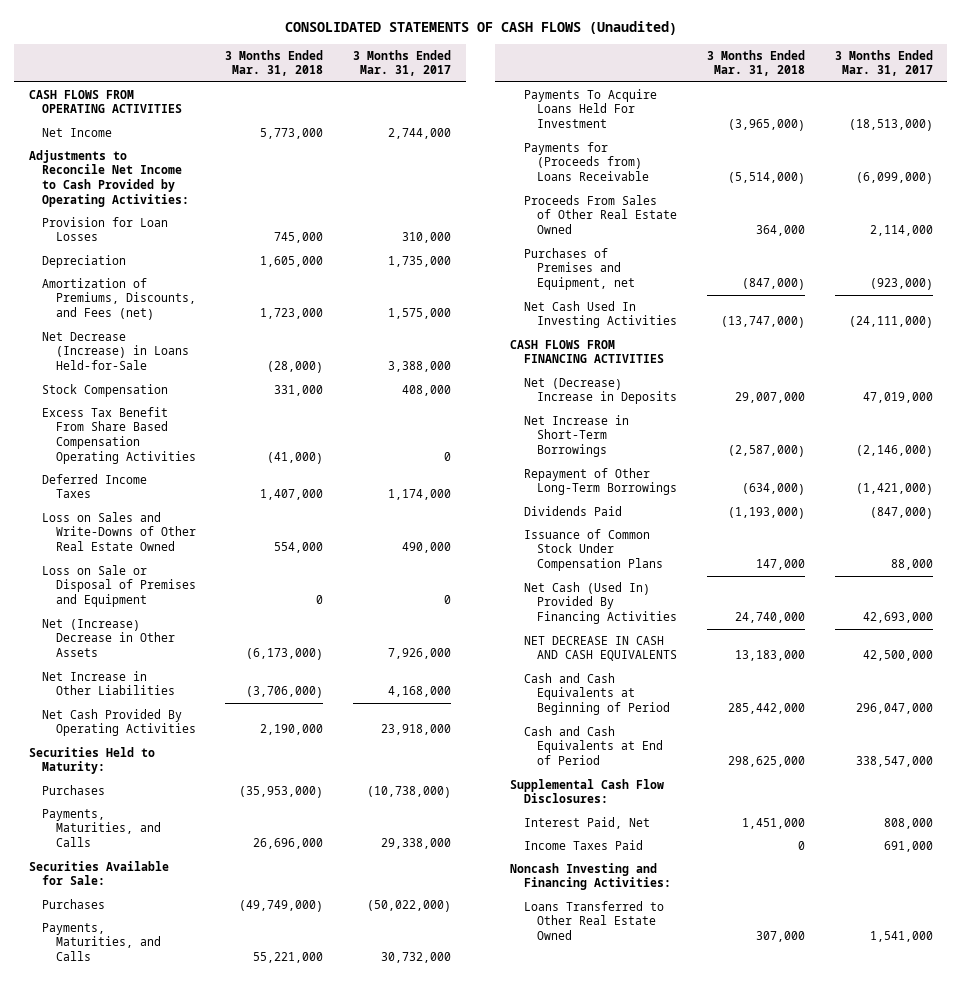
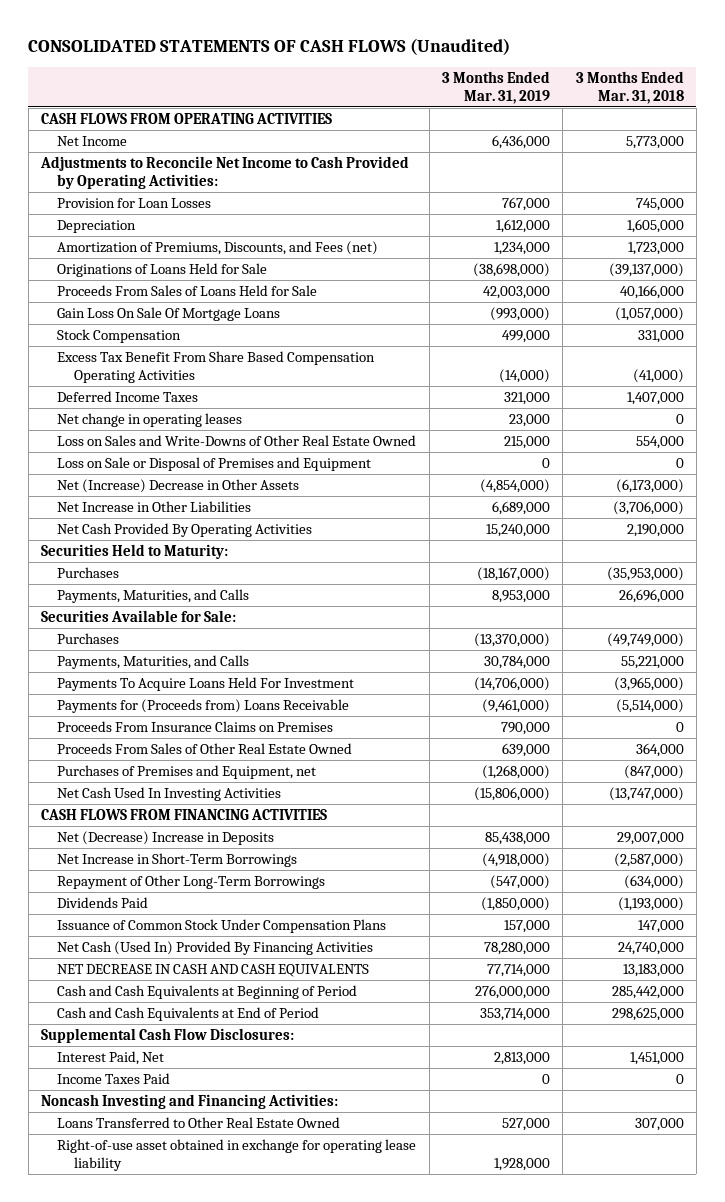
- | 3 Months Ended Mar. 31, 2018 | 3 Months Ended Mar. 31, 2017
+ | 3 Months Ended Mar. 31, 2019 | 3 Months Ended Mar. 31, 2018
- Net Decrease (Increase) in Loans Held-for-Sale | (28,000) | 3,388,000
+ Originations of Loans Held for Sale | (38,698,000) | (39,137,000)
+ Proceeds From Sales of Loans Held for Sale | 42,003,000 | 40,166,000
+ Gain Loss On Sale Of Mortgage Loans | (993,000) | (1,057,000)
+ Net change in operating leases | 23,000 | 0
+ Proceeds From Insurance Claims on Premises | 790,000 | 0
+ Right-of-use asset obtained in exchange for operating lease liability | 1,928,000 |

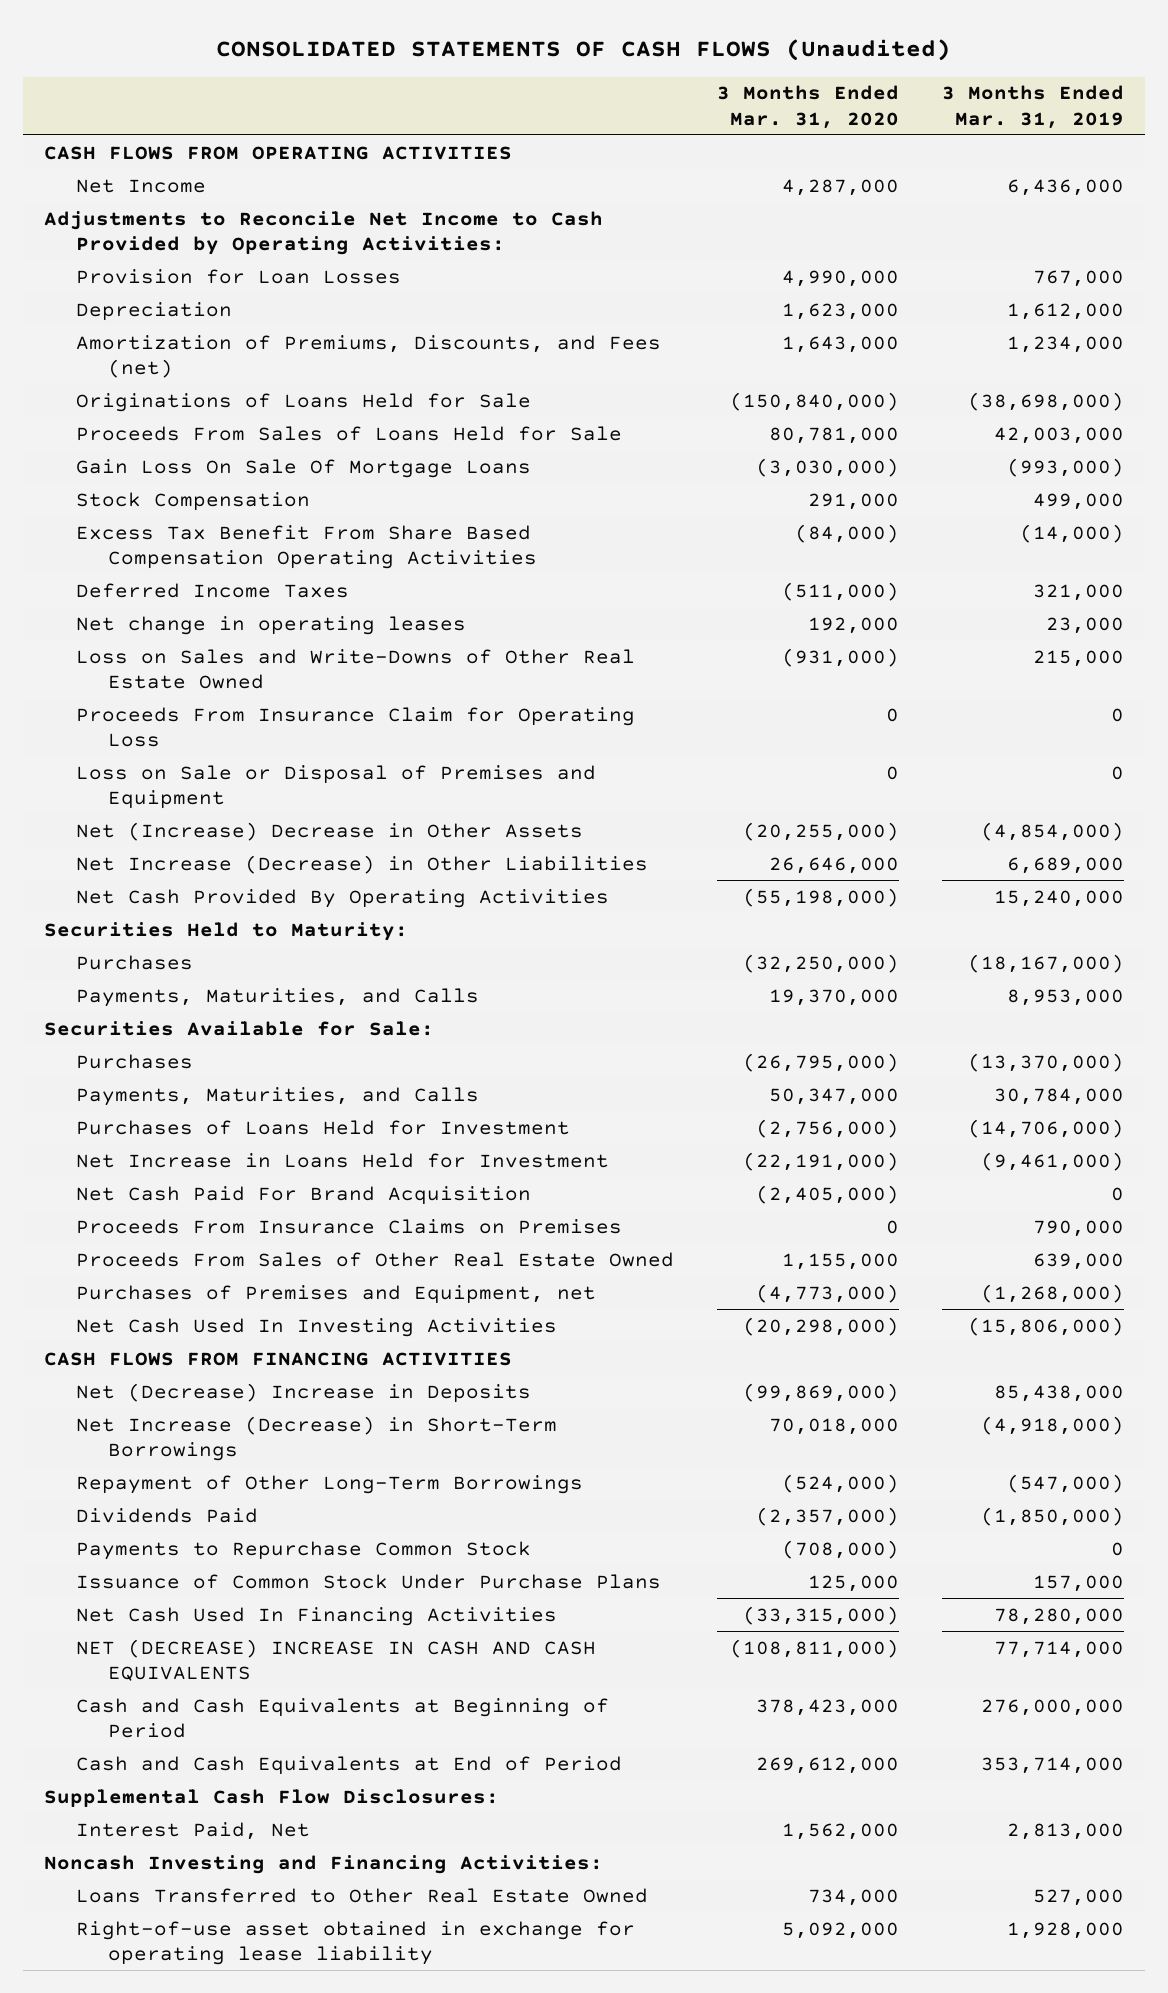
- | 3 Months Ended Mar. 31, 2019 | 3 Months Ended Mar. 31, 2018
+ | 3 Months Ended Mar. 31, 2020 | 3 Months Ended Mar. 31, 2019
+ Proceeds From Insurance Claim for Operating Loss | 0 | 0
- Net Increase in Other Liabilities | 6,689,000 | (3,706,000)
+ Net Increase (Decrease) in Other Liabilities | 26,646,000 | 6,689,000
- Payments To Acquire Loans Held For Investment | (14,706,000) | (3,965,000)
- Payments for (Proceeds from) Loans Receivable | (9,461,000) | (5,514,000)
+ Purchases of Loans Held for Investment | (2,756,000) | (14,706,000)
+ Net Increase in Loans Held for Investment | (22,191,000) | (9,461,000)
+ Net Cash Paid For Brand Acquisition | (2,405,000) | 0
- Net Increase in Short-Term Borrowings | (4,918,000) | (2,587,000)
+ Net Increase (Decrease) in Short-Term Borrowings | 70,018,000 | (4,918,000)
- Issuance of Common Stock Under Compensation Plans | 157,000 | 147,000
- Net Cash (Used In) Provided By Financing Activities | 78,280,000 | 24,740,000
- NET DECREASE IN CASH AND CASH EQUIVALENTS | 77,714,000 | 13,183,000
+ Payments to Repurchase Common Stock | (708,000) | 0
+ Issuance of Common Stock Under Purchase Plans | 125,000 | 157,000
+ Net Cash Used In Financing Activities | (33,315,000) | 78,280,000
+ NET (DECREASE) INCREASE IN CASH AND CASH EQUIVALENTS | (108,811,000) | 77,714,000
- Income Taxes Paid | 0 | 0

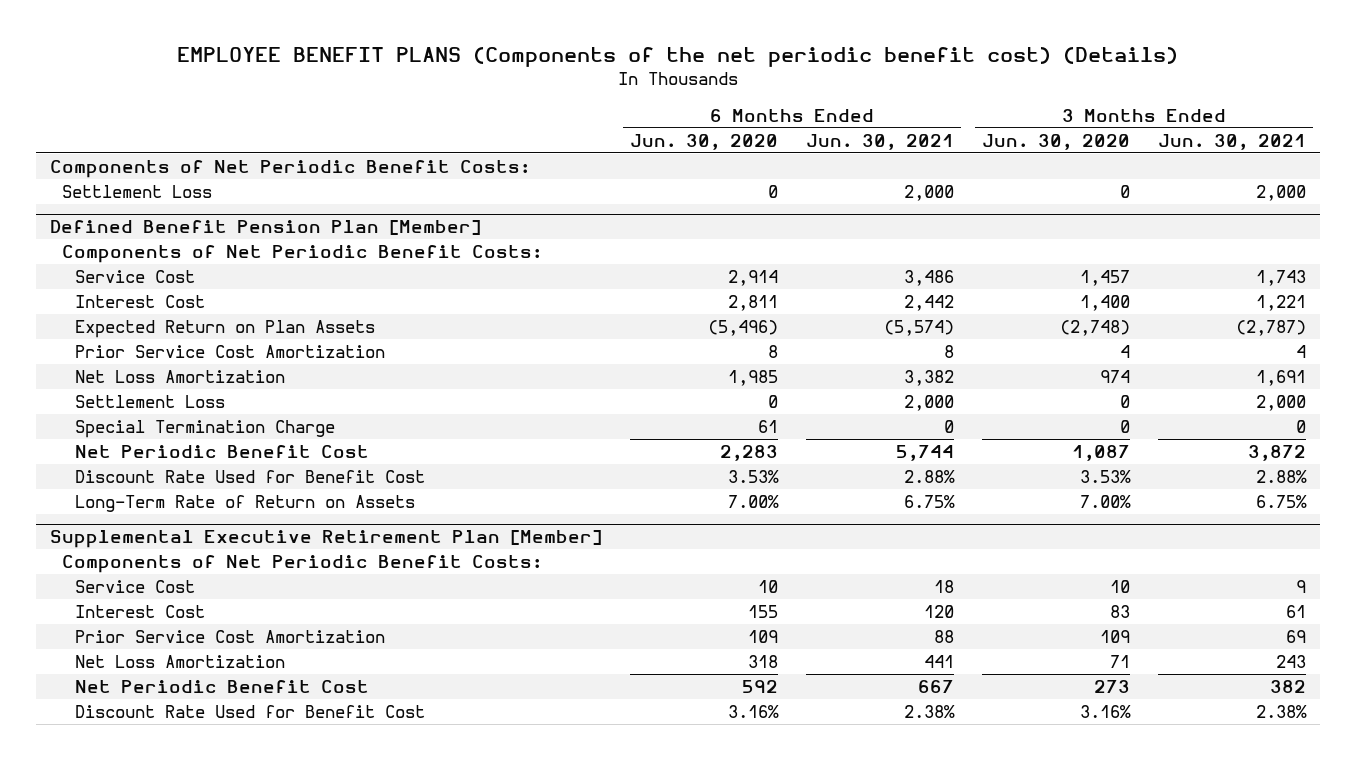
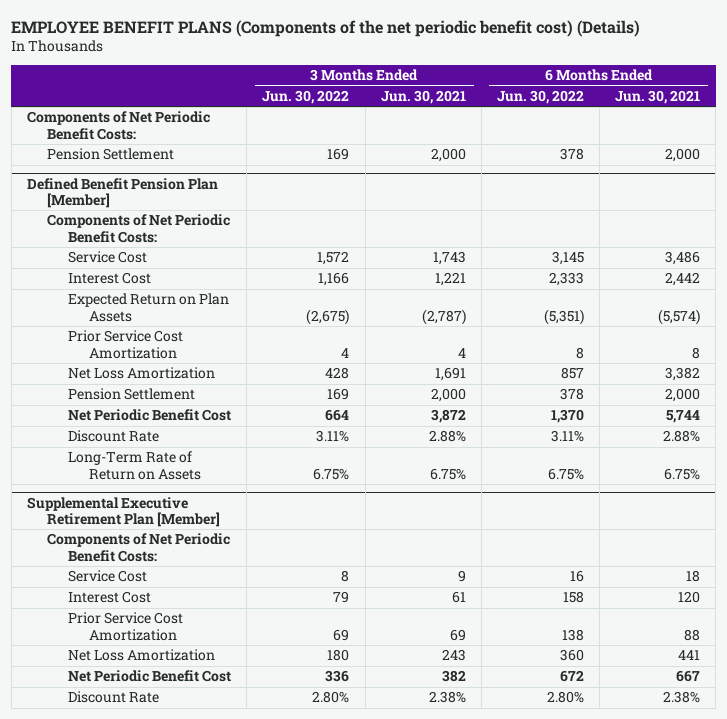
- | 6 Months Ended Jun. 30, 2020 | 6 Months Ended Jun. 30, 2021 | 3 Months Ended Jun. 30, 2020 | 3 Months Ended Jun. 30, 2021
+ | 3 Months Ended Jun. 30, 2022 | 3 Months Ended Jun. 30, 2021 | 6 Months Ended Jun. 30, 2022 | 6 Months Ended Jun. 30, 2021
- Settlement Loss | 0 | 2,000 | 0 | 2,000
+ Pension Settlement | 169 | 2,000 | 378 | 2,000
@ Defined Benefit Pension Plan [Member]
- Settlement Loss | 0 | 2,000 | 0 | 2,000
- Special Termination Charge | 61 | 0 | 0 | 0
+ Pension Settlement | 169 | 2,000 | 378 | 2,000
- Discount Rate Used for Benefit Cost | 3.53% | 2.88% | 3.53% | 2.88%
+ Discount Rate | 3.11% | 2.88% | 3.11% | 2.88%
@ Supplemental Executive Retirement Plan [Member]
- Discount Rate Used for Benefit Cost | 3.16% | 2.38% | 3.16% | 2.38%
+ Discount Rate | 2.80% | 2.38% | 2.80% | 2.38%

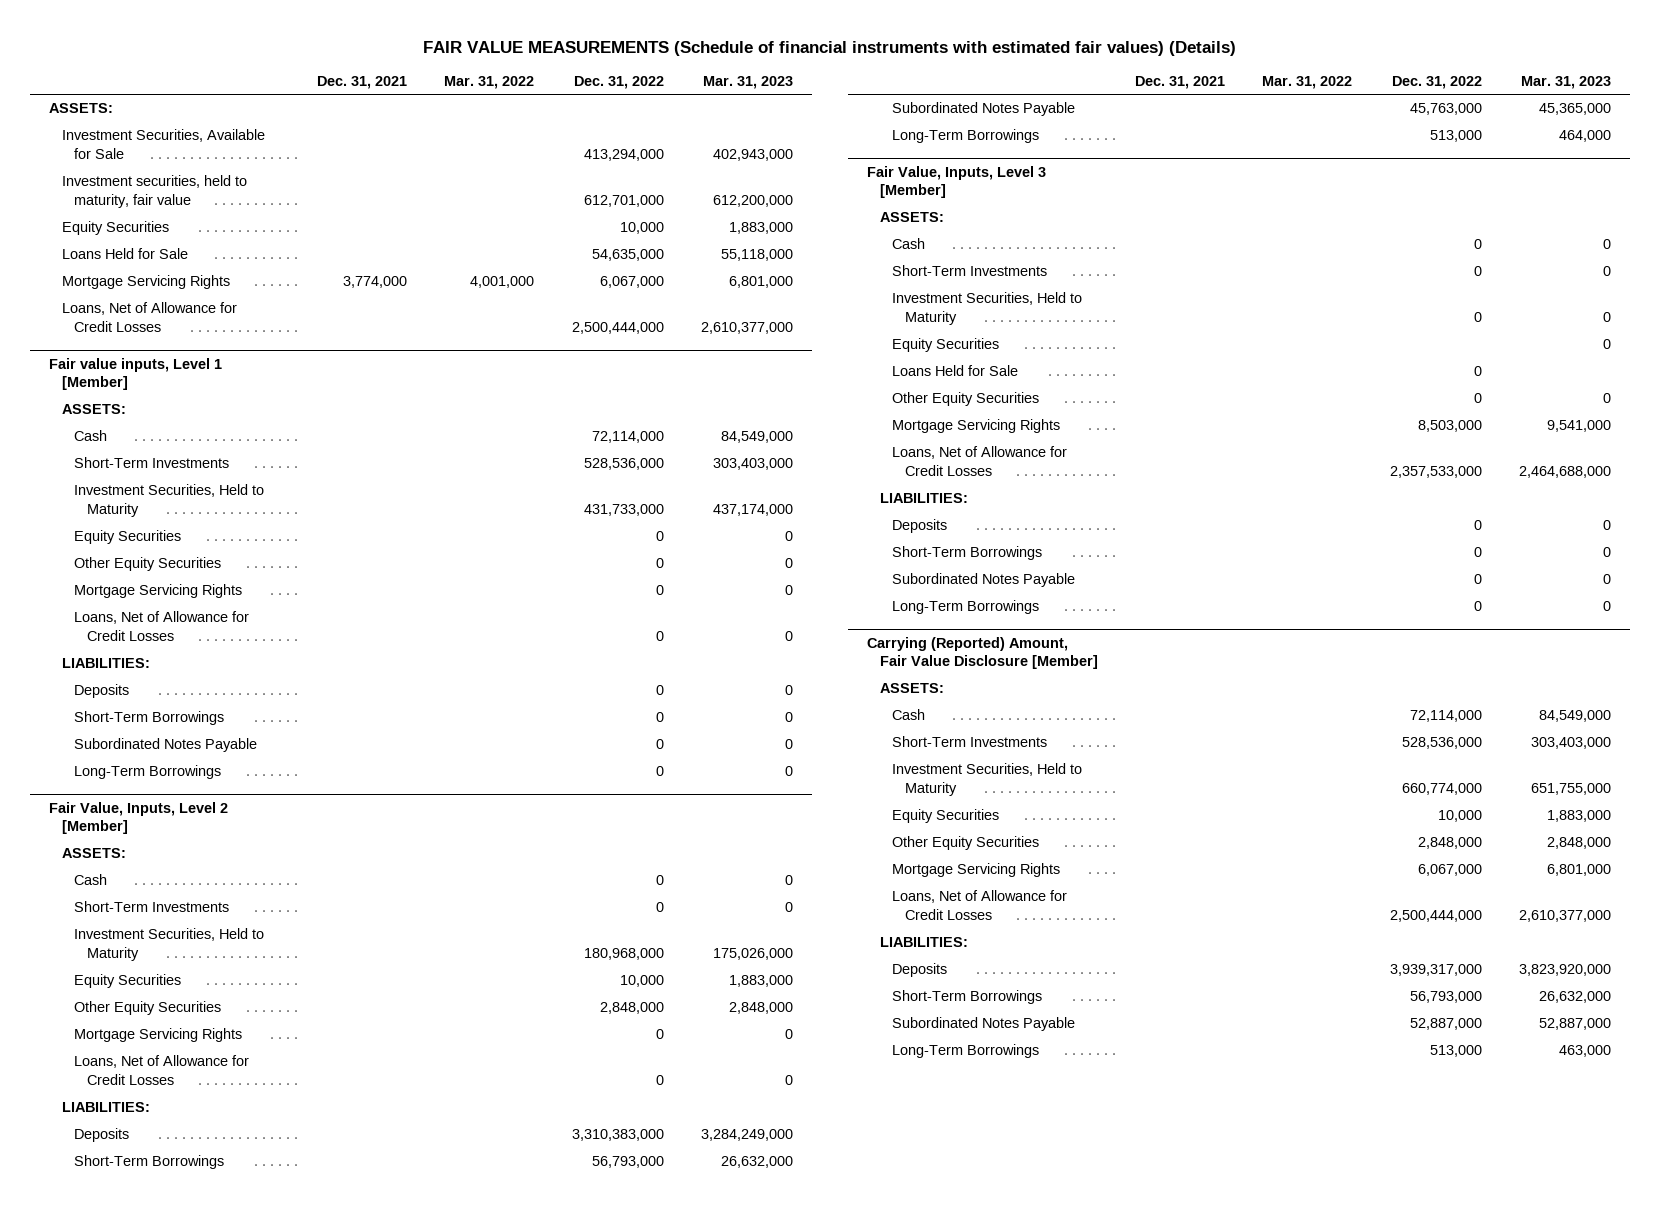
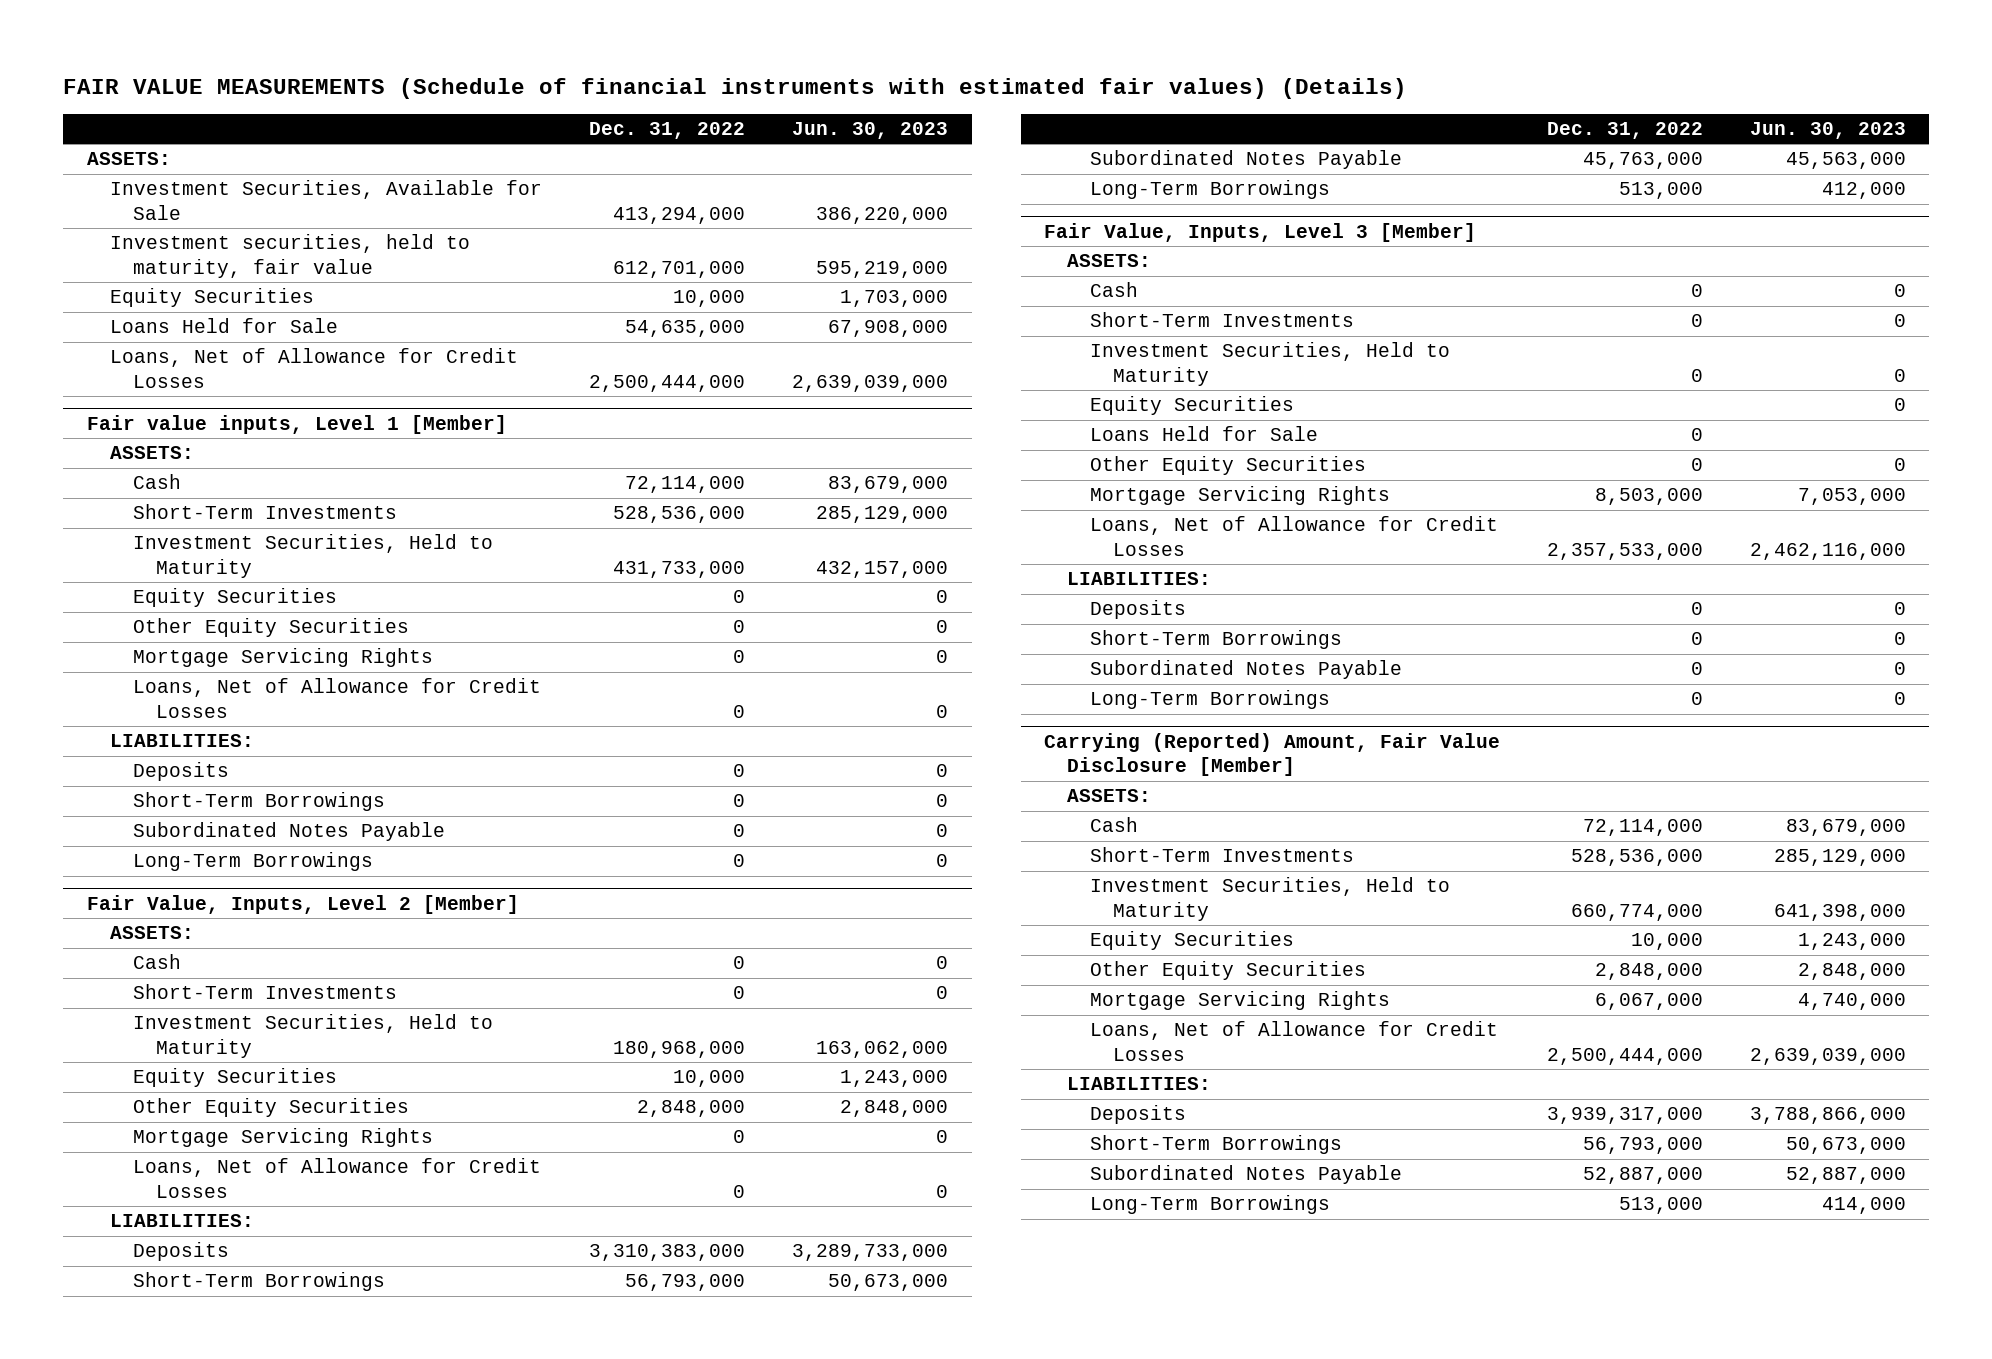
- | Dec. 31, 2021 | Mar. 31, 2022 | Dec. 31, 2022 | Mar. 31, 2023
+ | Dec. 31, 2022 | Jun. 30, 2023
- Mortgage Servicing Rights | 3,774,000 | 4,001,000 | 6,067,000 | 6,801,000

